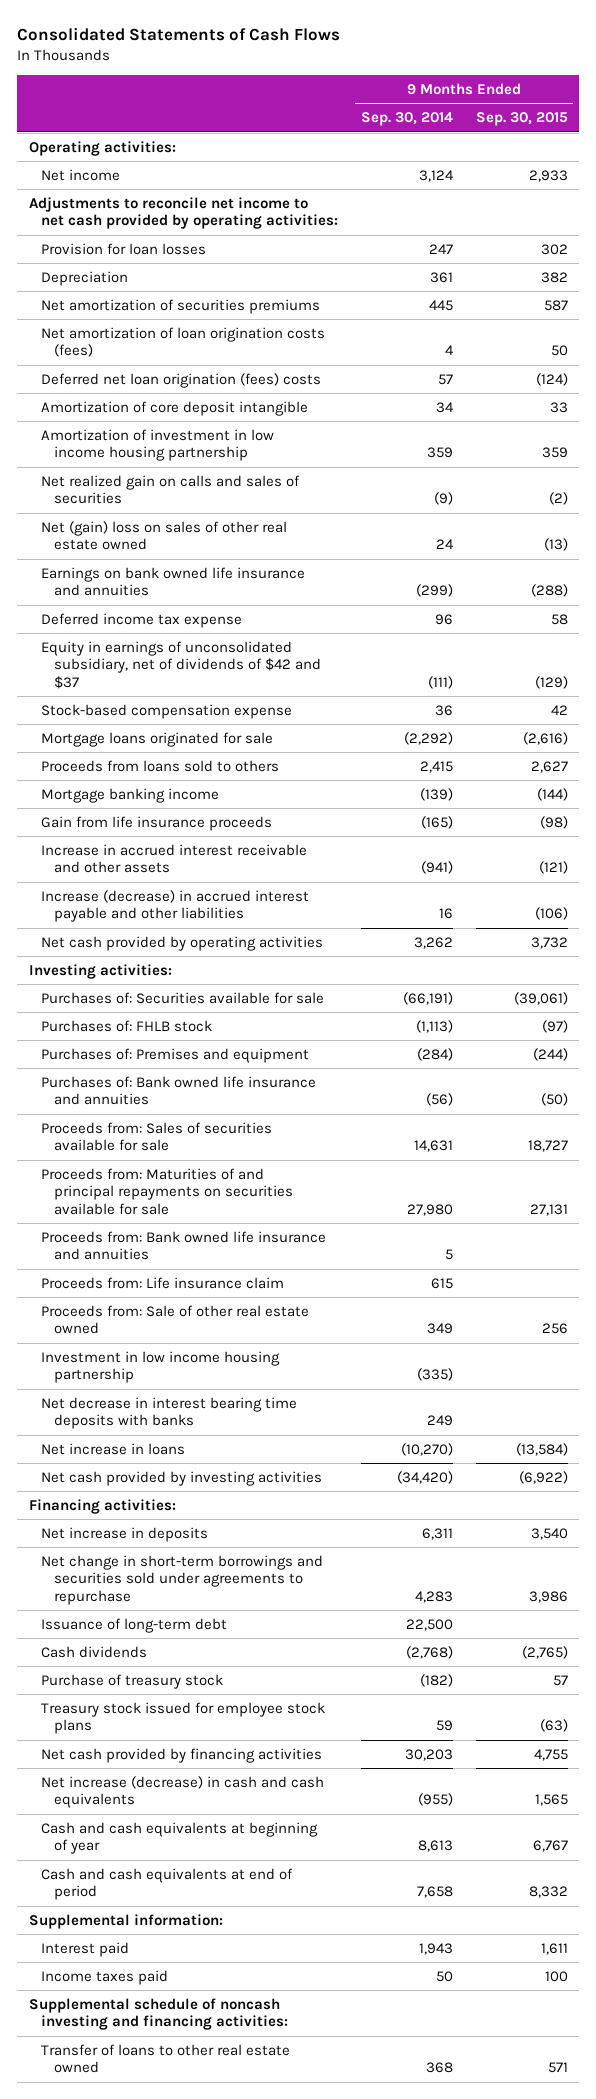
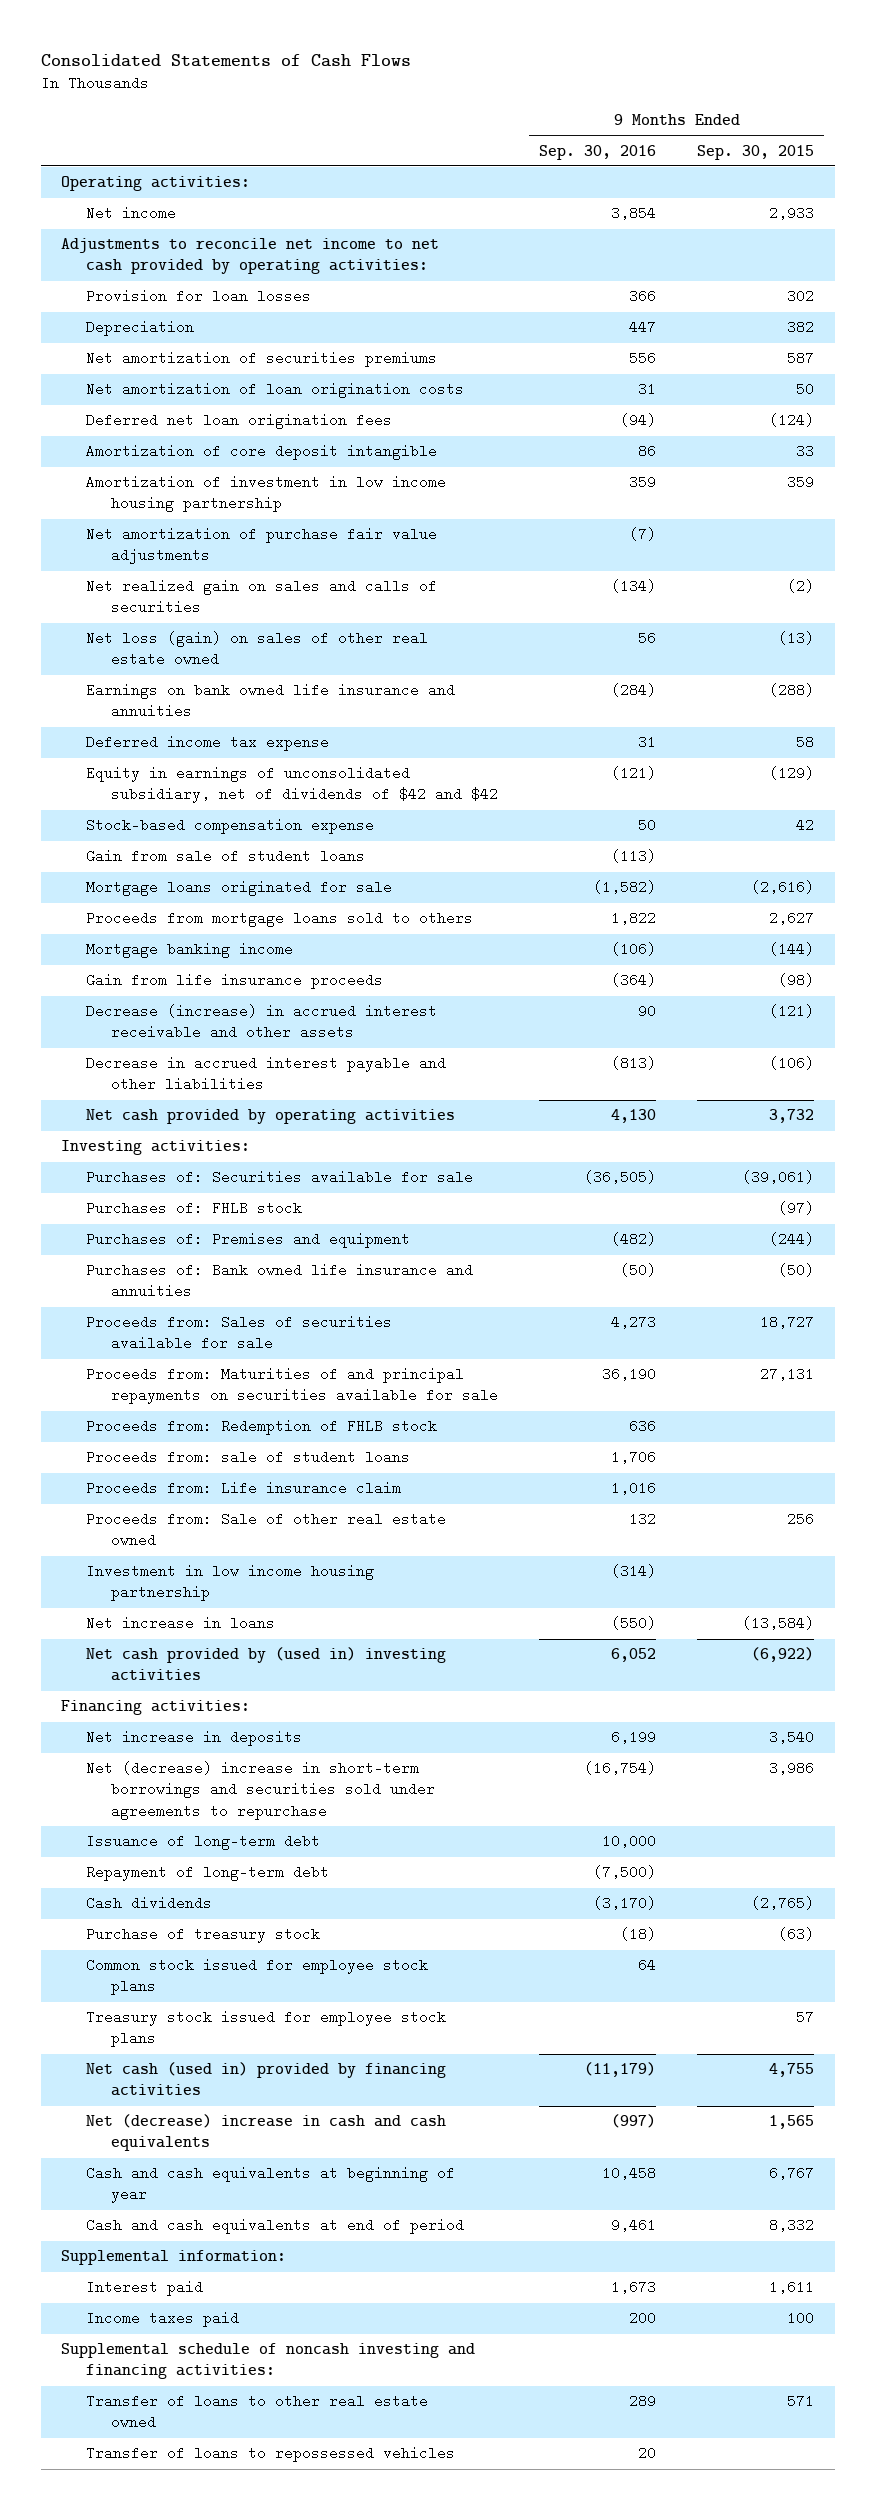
- | 9 Months Ended Sep. 30, 2014 | 9 Months Ended Sep. 30, 2015
+ | 9 Months Ended Sep. 30, 2016 | 9 Months Ended Sep. 30, 2015
- Net amortization of loan origination costs (fees) | 4 | 50
- Deferred net loan origination (fees) costs | 57 | (124)
+ Net amortization of loan origination costs | 31 | 50
+ Deferred net loan origination fees | (94) | (124)
- Net realized gain on calls and sales of securities | (9) | (2)
- Net (gain) loss on sales of other real estate owned | 24 | (13)
+ Net amortization of purchase fair value adjustments | (7) |
+ Net realized gain on sales and calls of securities | (134) | (2)
+ Net loss (gain) on sales of other real estate owned | 56 | (13)
- Equity in earnings of unconsolidated subsidiary, net of dividends of $42 and $37 | (111) | (129)
+ Equity in earnings of unconsolidated subsidiary, net of dividends of $42 and $42 | (121) | (129)
+ Gain from sale of student loans | (113) |
- Proceeds from loans sold to others | 2,415 | 2,627
+ Proceeds from mortgage loans sold to others | 1,822 | 2,627
- Increase in accrued interest receivable and other assets | (941) | (121)
- Increase (decrease) in accrued interest payable and other liabilities | 16 | (106)
+ Decrease (increase) in accrued interest receivable and other assets | 90 | (121)
+ Decrease in accrued interest payable and other liabilities | (813) | (106)
- Proceeds from: Bank owned life insurance and annuities | 5 |
+ Proceeds from: Redemption of FHLB stock | 636 |
+ Proceeds from: sale of student loans | 1,706 |
- Net decrease in interest bearing time deposits with banks | 249 |
- Net cash provided by investing activities | (34,420) | (6,922)
+ Net cash provided by (used in) investing activities | 6,052 | (6,922)
- Net change in short-term borrowings and securities sold under agreements to repurchase | 4,283 | 3,986
+ Net (decrease) increase in short-term borrowings and securities sold under agreements to repurchase | (16,754) | 3,986
+ Repayment of long-term debt | (7,500) |
- Purchase of treasury stock | (182) | 57
- Treasury stock issued for employee stock plans | 59 | (63)
- Net cash provided by financing activities | 30,203 | 4,755
- Net increase (decrease) in cash and cash equivalents | (955) | 1,565
+ Purchase of treasury stock | (18) | (63)
+ Common stock issued for employee stock plans | 64 |
+ Treasury stock issued for employee stock plans | | 57
+ Net cash (used in) provided by financing activities | (11,179) | 4,755
+ Net (decrease) increase in cash and cash equivalents | (997) | 1,565
+ Transfer of loans to repossessed vehicles | 20 |

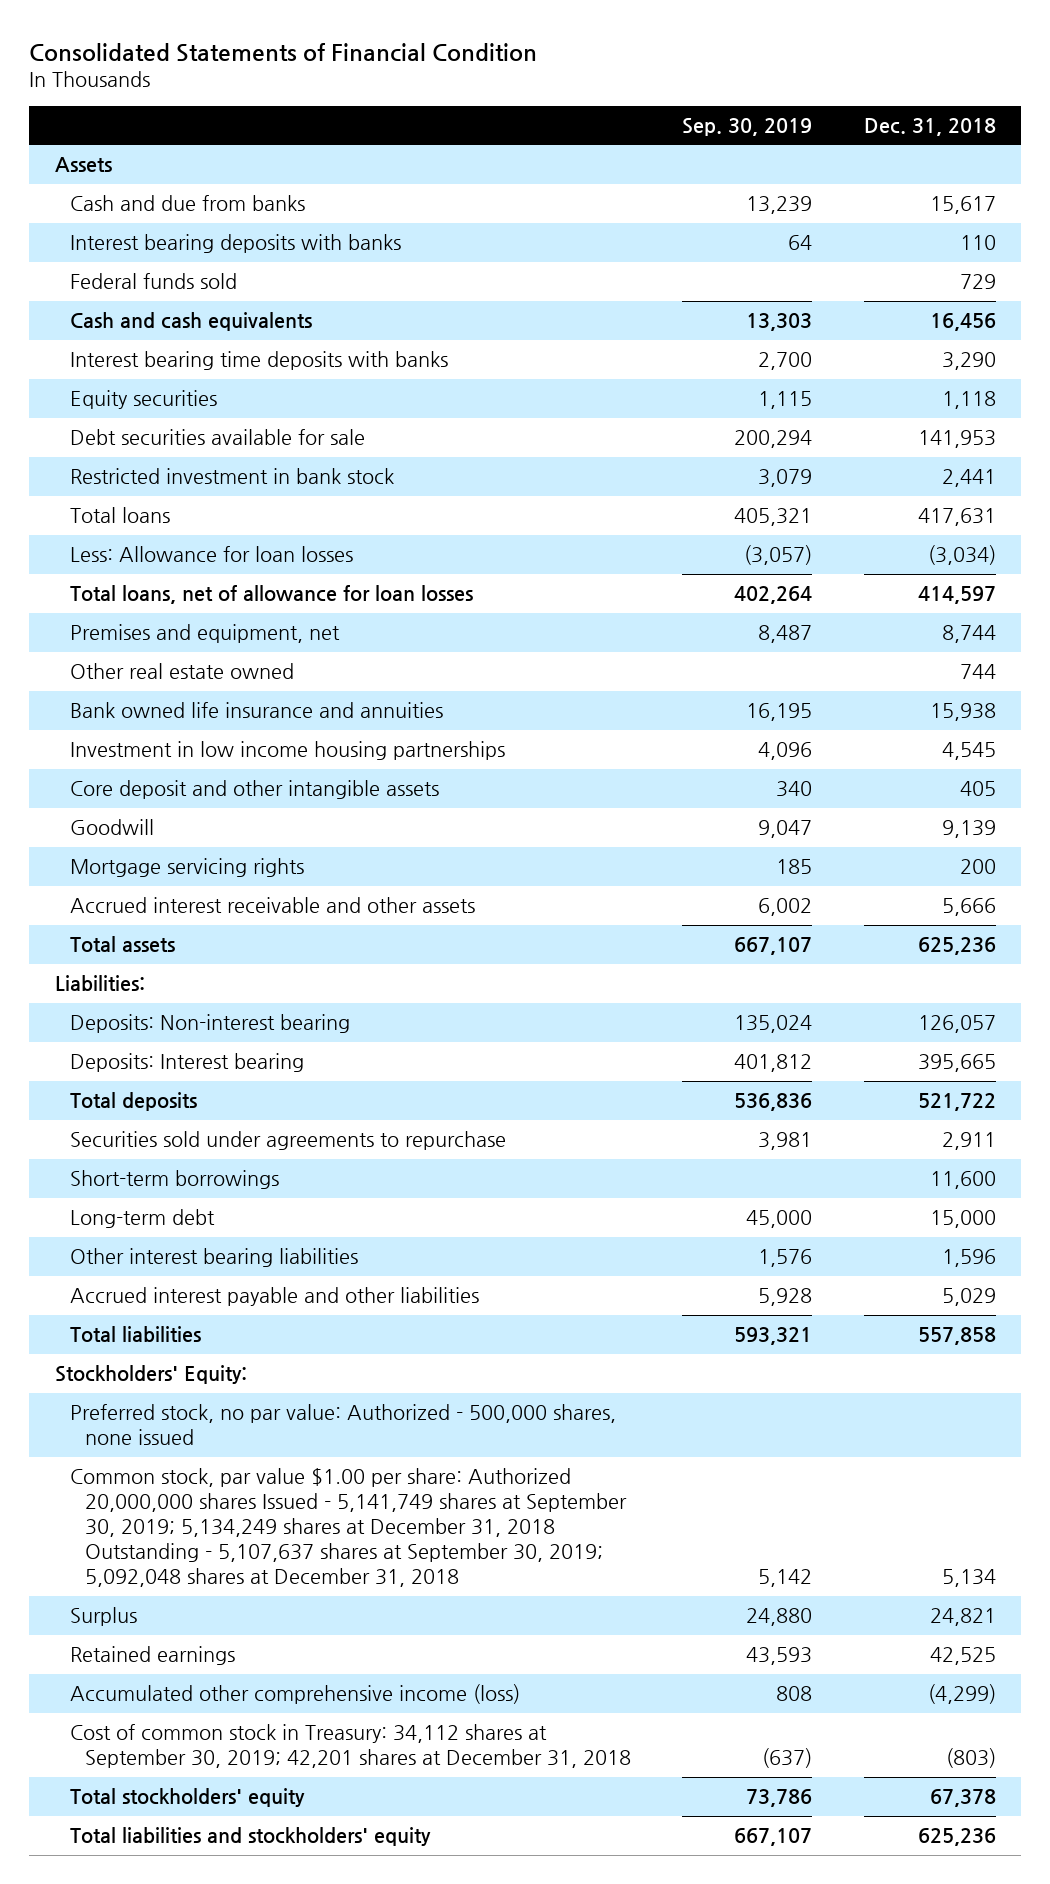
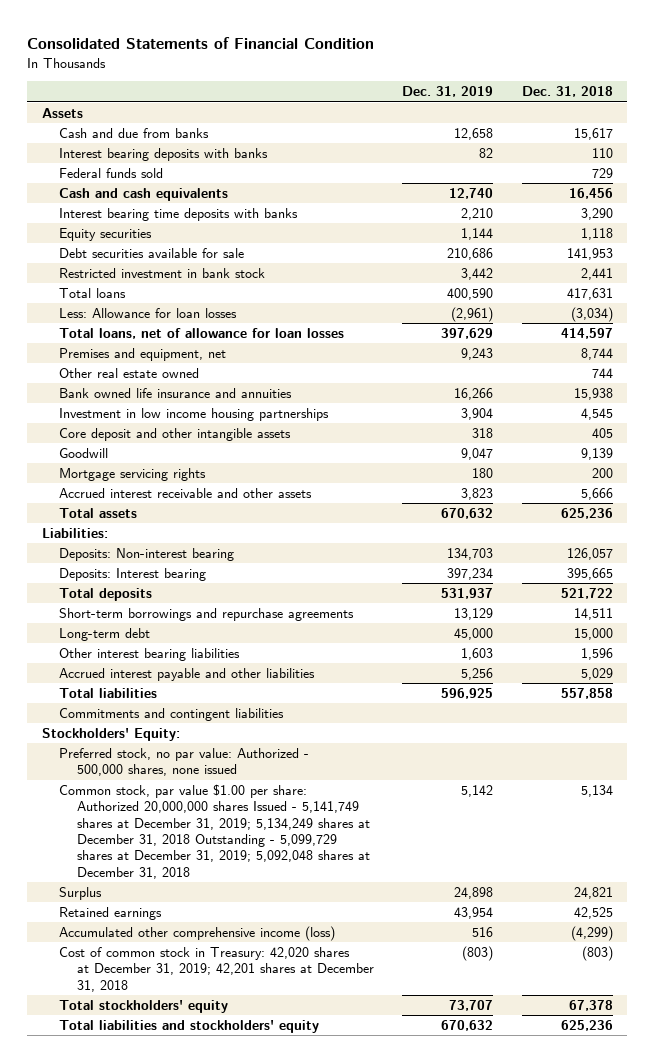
- | Sep. 30, 2019 | Dec. 31, 2018
+ | Dec. 31, 2019 | Dec. 31, 2018
- Securities sold under agreements to repurchase | 3,981 | 2,911
- Short-term borrowings | | 11,600
+ Short-term borrowings and repurchase agreements | 13,129 | 14,511
+ Commitments and contingent liabilities
- Common stock, par value $1.00 per share: Authorized 20,000,000 shares Issued - 5,141,749 shares at September 30, 2019; 5,134,249 shares at December 31, 2018 Outstanding - 5,107,637 shares at September 30, 2019; 5,092,048 shares at December 31, 2018 | 5,142 | 5,134
+ Common stock, par value $1.00 per share: Authorized 20,000,000 shares Issued - 5,141,749 shares at December 31, 2019; 5,134,249 shares at December 31, 2018 Outstanding - 5,099,729 shares at December 31, 2019; 5,092,048 shares at December 31, 2018 | 5,142 | 5,134
- Cost of common stock in Treasury: 34,112 shares at September 30, 2019; 42,201 shares at December 31, 2018 | (637) | (803)
+ Cost of common stock in Treasury: 42,020 shares at December 31, 2019; 42,201 shares at December 31, 2018 | (803) | (803)

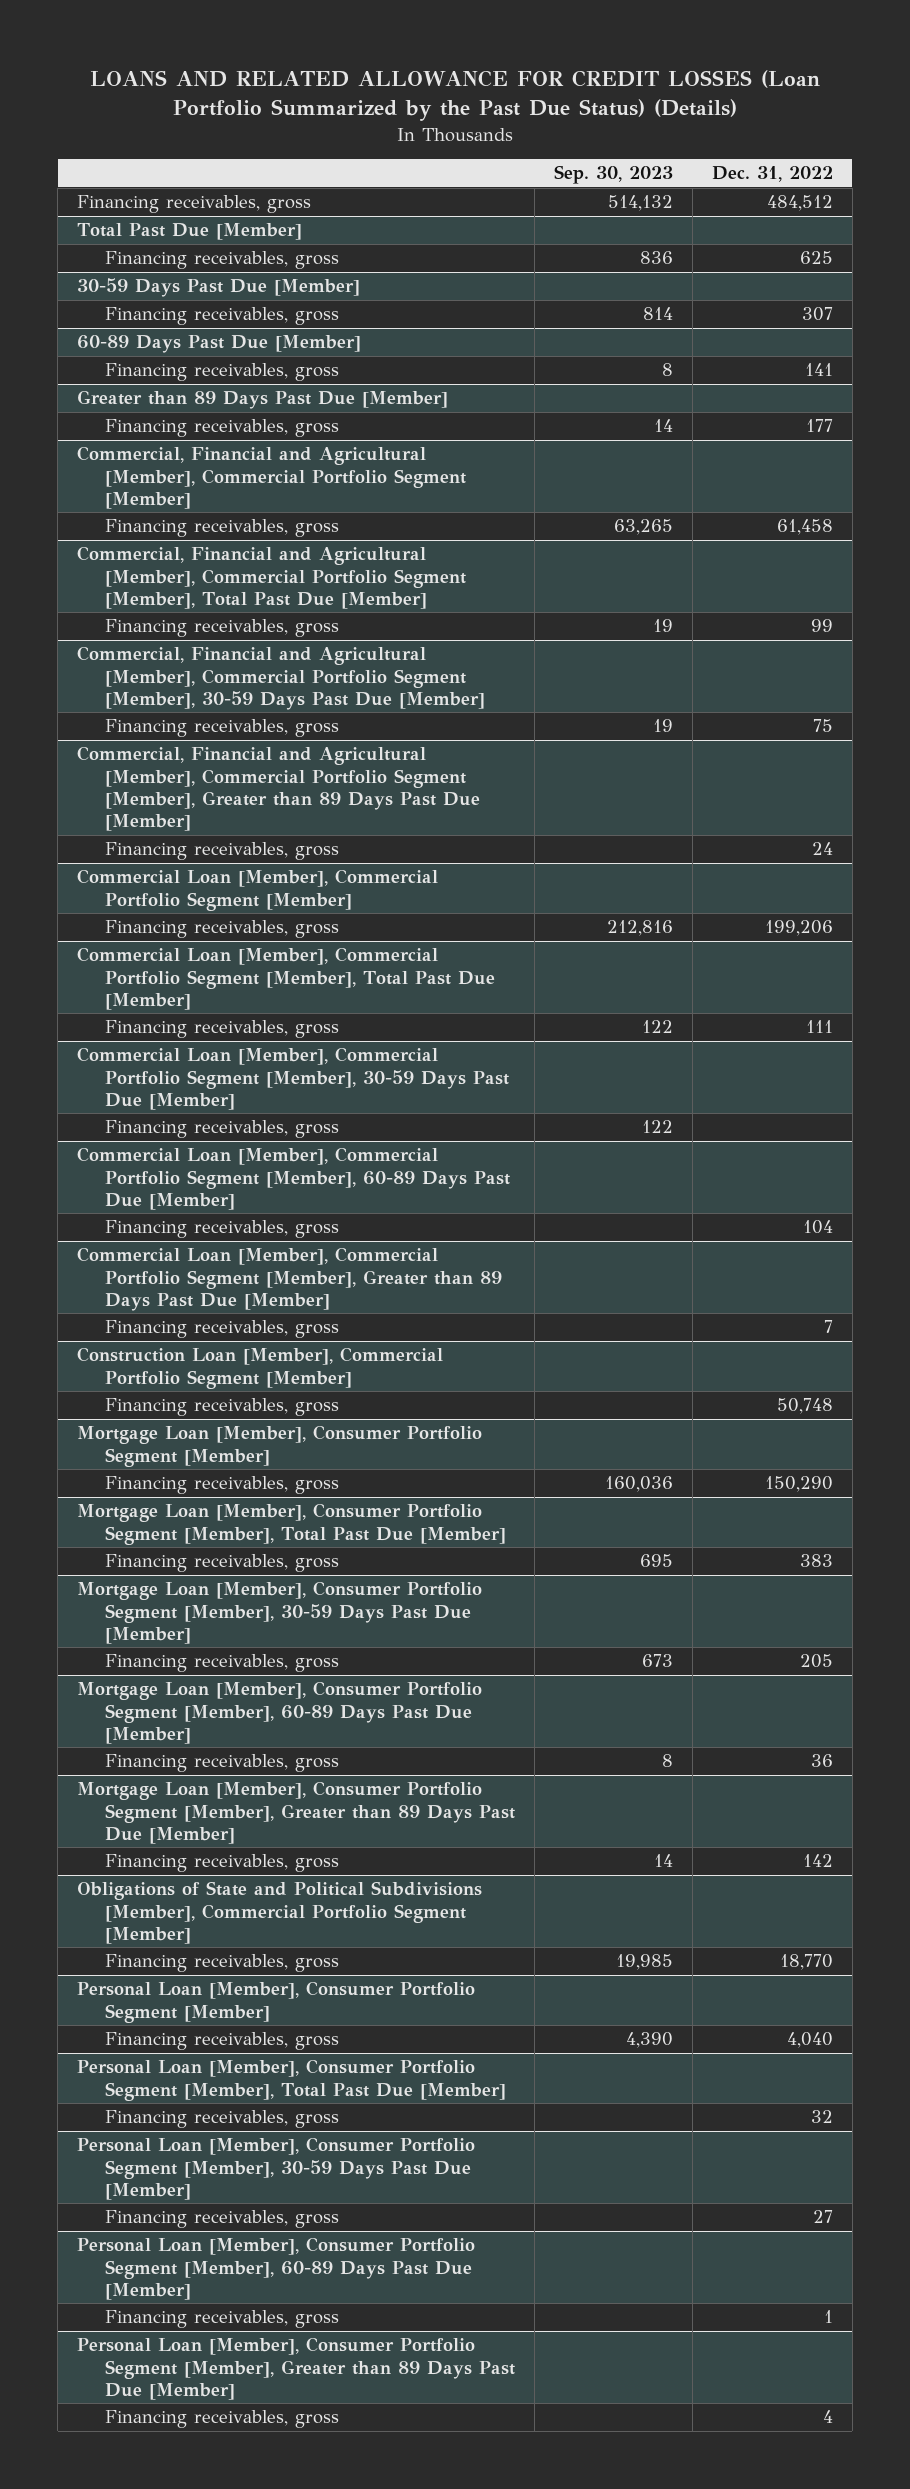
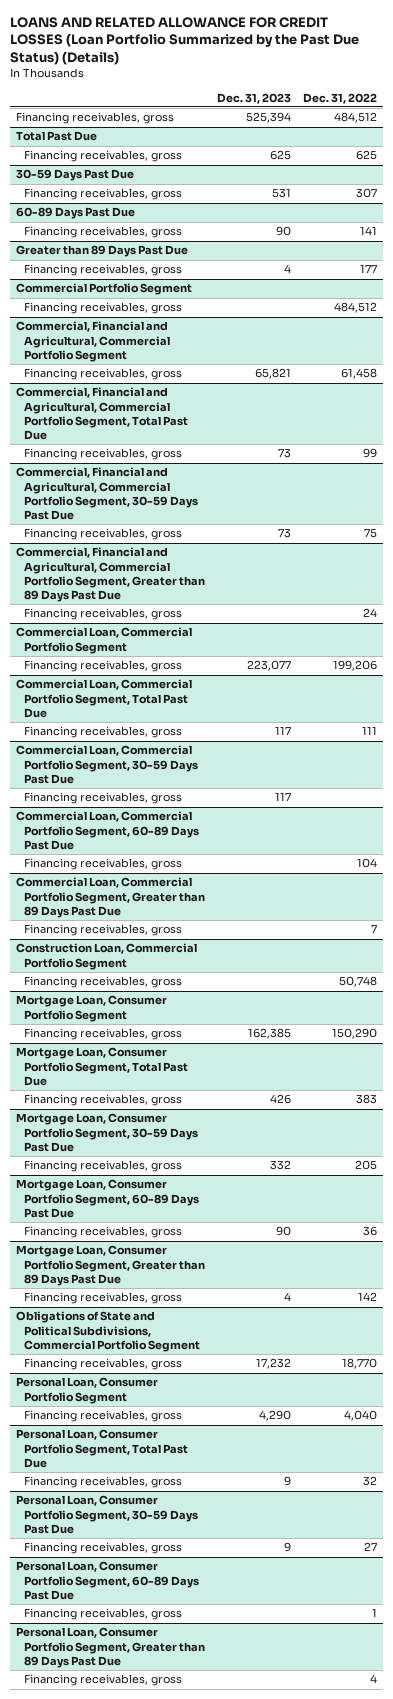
- | Sep. 30, 2023 | Dec. 31, 2022
+ | Dec. 31, 2023 | Dec. 31, 2022
- Total Past Due [Member]
+ Total Past Due
- 30-59 Days Past Due [Member]
+ 30-59 Days Past Due
- 60-89 Days Past Due [Member]
+ 60-89 Days Past Due
- Greater than 89 Days Past Due [Member]
+ Greater than 89 Days Past Due
- Commercial, Financial and Agricultural [Member], Commercial Portfolio Segment [Member]
+ Commercial Portfolio Segment
+ Financing receivables, gross | | 484,512
+ Commercial, Financial and Agricultural, Commercial Portfolio Segment
- Commercial, Financial and Agricultural [Member], Commercial Portfolio Segment [Member], Total Past Due [Member]
+ Commercial, Financial and Agricultural, Commercial Portfolio Segment, Total Past Due
- Commercial, Financial and Agricultural [Member], Commercial Portfolio Segment [Member], 30-59 Days Past Due [Member]
+ Commercial, Financial and Agricultural, Commercial Portfolio Segment, 30-59 Days Past Due
- Commercial, Financial and Agricultural [Member], Commercial Portfolio Segment [Member], Greater than 89 Days Past Due [Member]
+ Commercial, Financial and Agricultural, Commercial Portfolio Segment, Greater than 89 Days Past Due
- Commercial Loan [Member], Commercial Portfolio Segment [Member]
+ Commercial Loan, Commercial Portfolio Segment
- Commercial Loan [Member], Commercial Portfolio Segment [Member], Total Past Due [Member]
+ Commercial Loan, Commercial Portfolio Segment, Total Past Due
- Commercial Loan [Member], Commercial Portfolio Segment [Member], 30-59 Days Past Due [Member]
+ Commercial Loan, Commercial Portfolio Segment, 30-59 Days Past Due
- Commercial Loan [Member], Commercial Portfolio Segment [Member], 60-89 Days Past Due [Member]
+ Commercial Loan, Commercial Portfolio Segment, 60-89 Days Past Due
- Commercial Loan [Member], Commercial Portfolio Segment [Member], Greater than 89 Days Past Due [Member]
+ Commercial Loan, Commercial Portfolio Segment, Greater than 89 Days Past Due
- Construction Loan [Member], Commercial Portfolio Segment [Member]
+ Construction Loan, Commercial Portfolio Segment
- Mortgage Loan [Member], Consumer Portfolio Segment [Member]
+ Mortgage Loan, Consumer Portfolio Segment
- Mortgage Loan [Member], Consumer Portfolio Segment [Member], Total Past Due [Member]
+ Mortgage Loan, Consumer Portfolio Segment, Total Past Due
- Mortgage Loan [Member], Consumer Portfolio Segment [Member], 30-59 Days Past Due [Member]
+ Mortgage Loan, Consumer Portfolio Segment, 30-59 Days Past Due
- Mortgage Loan [Member], Consumer Portfolio Segment [Member], 60-89 Days Past Due [Member]
+ Mortgage Loan, Consumer Portfolio Segment, 60-89 Days Past Due
- Mortgage Loan [Member], Consumer Portfolio Segment [Member], Greater than 89 Days Past Due [Member]
+ Mortgage Loan, Consumer Portfolio Segment, Greater than 89 Days Past Due
- Obligations of State and Political Subdivisions [Member], Commercial Portfolio Segment [Member]
+ Obligations of State and Political Subdivisions, Commercial Portfolio Segment
- Personal Loan [Member], Consumer Portfolio Segment [Member]
+ Personal Loan, Consumer Portfolio Segment
- Personal Loan [Member], Consumer Portfolio Segment [Member], Total Past Due [Member]
+ Personal Loan, Consumer Portfolio Segment, Total Past Due
- Personal Loan [Member], Consumer Portfolio Segment [Member], 30-59 Days Past Due [Member]
+ Personal Loan, Consumer Portfolio Segment, 30-59 Days Past Due
- Personal Loan [Member], Consumer Portfolio Segment [Member], 60-89 Days Past Due [Member]
+ Personal Loan, Consumer Portfolio Segment, 60-89 Days Past Due
- Personal Loan [Member], Consumer Portfolio Segment [Member], Greater than 89 Days Past Due [Member]
+ Personal Loan, Consumer Portfolio Segment, Greater than 89 Days Past Due

